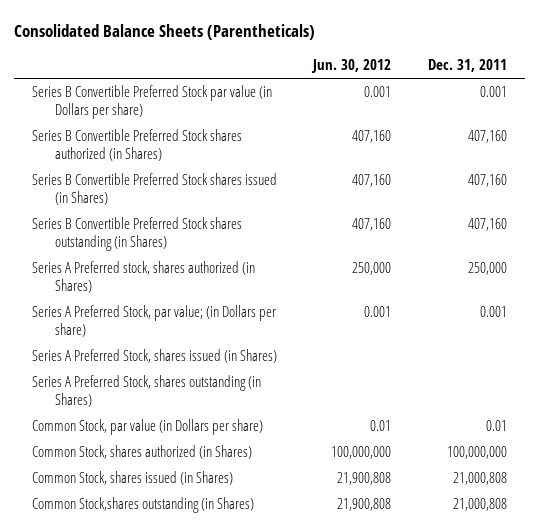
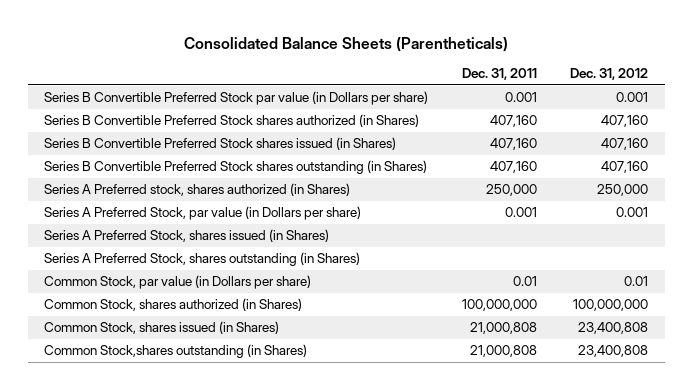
- | Jun. 30, 2012 | Dec. 31, 2011
+ | Dec. 31, 2011 | Dec. 31, 2012
- Series A Preferred Stock, par value; (in Dollars per share) | 0.001 | 0.001
+ Series A Preferred Stock, par value (in Dollars per share) | 0.001 | 0.001

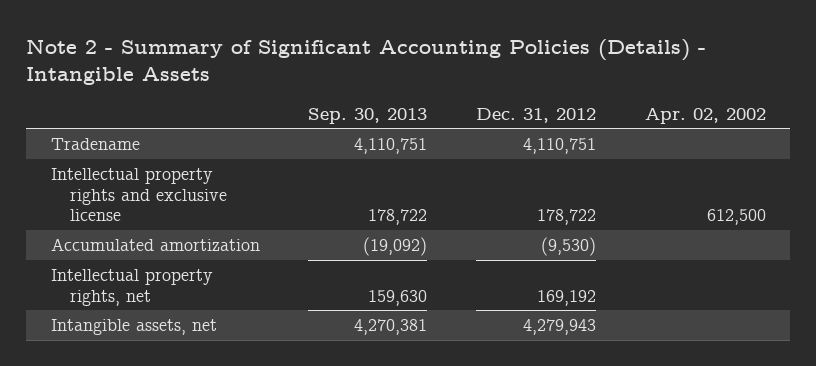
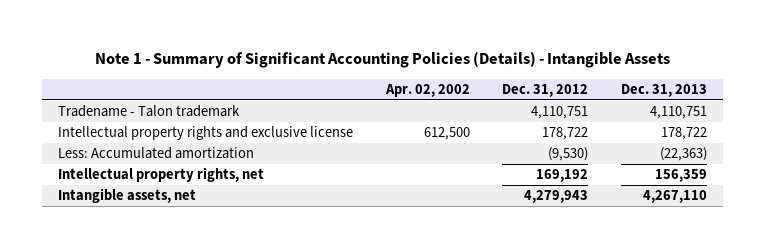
- Note 2 - Summary of Significant Accounting Policies (Details) - Intangible Assets
+ Note 1 - Summary of Significant Accounting Policies (Details) - Intangible Assets
- | Sep. 30, 2013 | Dec. 31, 2012 | Apr. 02, 2002
+ | Apr. 02, 2002 | Dec. 31, 2012 | Dec. 31, 2013
- Tradename | 4,110,751 | 4,110,751 |
+ Tradename - Talon trademark | | 4,110,751 | 4,110,751
- Accumulated amortization | (19,092) | (9,530) |
+ Less: Accumulated amortization | | (9,530) | (22,363)

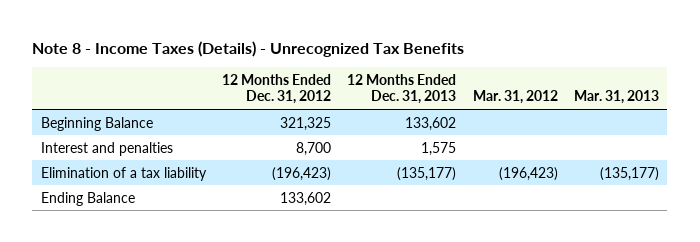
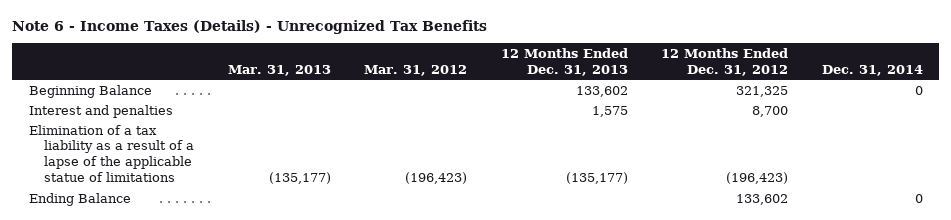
- Note 8 - Income Taxes (Details) - Unrecognized Tax Benefits
+ Note 6 - Income Taxes (Details) - Unrecognized Tax Benefits
- | 12 Months Ended Dec. 31, 2012 | 12 Months Ended Dec. 31, 2013 | Mar. 31, 2012 | Mar. 31, 2013
+ | Mar. 31, 2013 | Mar. 31, 2012 | 12 Months Ended Dec. 31, 2013 | 12 Months Ended Dec. 31, 2012 | Dec. 31, 2014
- Elimination of a tax liability | (196,423) | (135,177) | (196,423) | (135,177)
+ Elimination of a tax liability as a result of a lapse of the applicable statue of limitations | (135,177) | (196,423) | (135,177) | (196,423) |

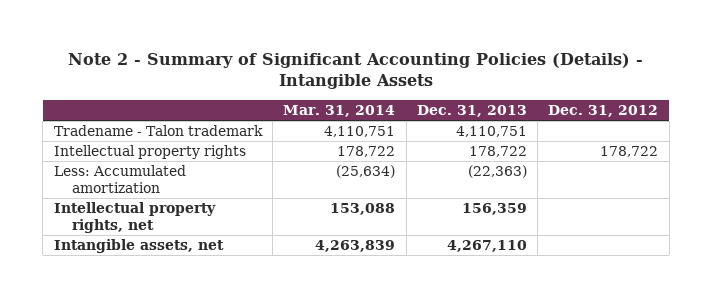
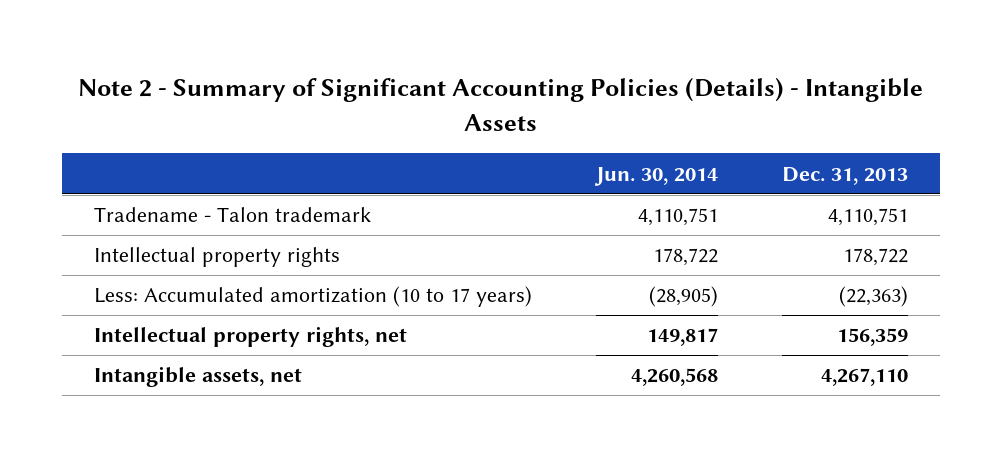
- | Mar. 31, 2014 | Dec. 31, 2013 | Dec. 31, 2012
+ | Jun. 30, 2014 | Dec. 31, 2013
- Less: Accumulated amortization | (25,634) | (22,363) |
+ Less: Accumulated amortization (10 to 17 years) | (28,905) | (22,363)

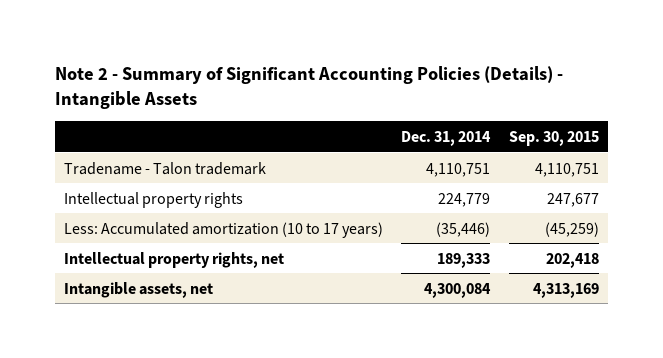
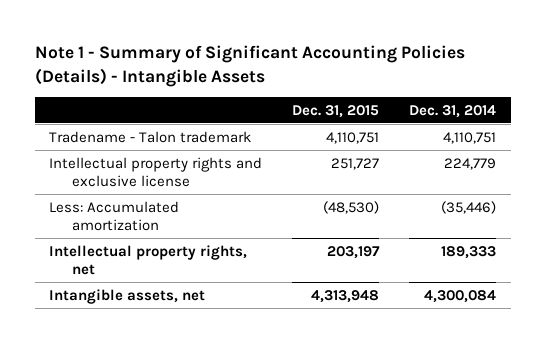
- Note 2 - Summary of Significant Accounting Policies (Details) - Intangible Assets
+ Note 1 - Summary of Significant Accounting Policies (Details) - Intangible Assets
- | Dec. 31, 2014 | Sep. 30, 2015
+ | Dec. 31, 2015 | Dec. 31, 2014
- Intellectual property rights | 224,779 | 247,677
- Less: Accumulated amortization (10 to 17 years) | (35,446) | (45,259)
+ Intellectual property rights and exclusive license | 251,727 | 224,779
+ Less: Accumulated amortization | (48,530) | (35,446)

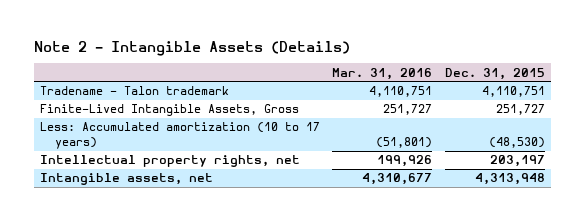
- Note 1 - Summary of Significant Accounting Policies (Details) - Intangible Assets
+ Note 2 - Intangible Assets (Details)
- | Dec. 31, 2015 | Dec. 31, 2014
+ | Mar. 31, 2016 | Dec. 31, 2015
- Intellectual property rights and exclusive license | 251,727 | 224,779
- Less: Accumulated amortization | (48,530) | (35,446)
+ Finite-Lived Intangible Assets, Gross | 251,727 | 251,727
+ Less: Accumulated amortization (10 to 17 years) | (51,801) | (48,530)

